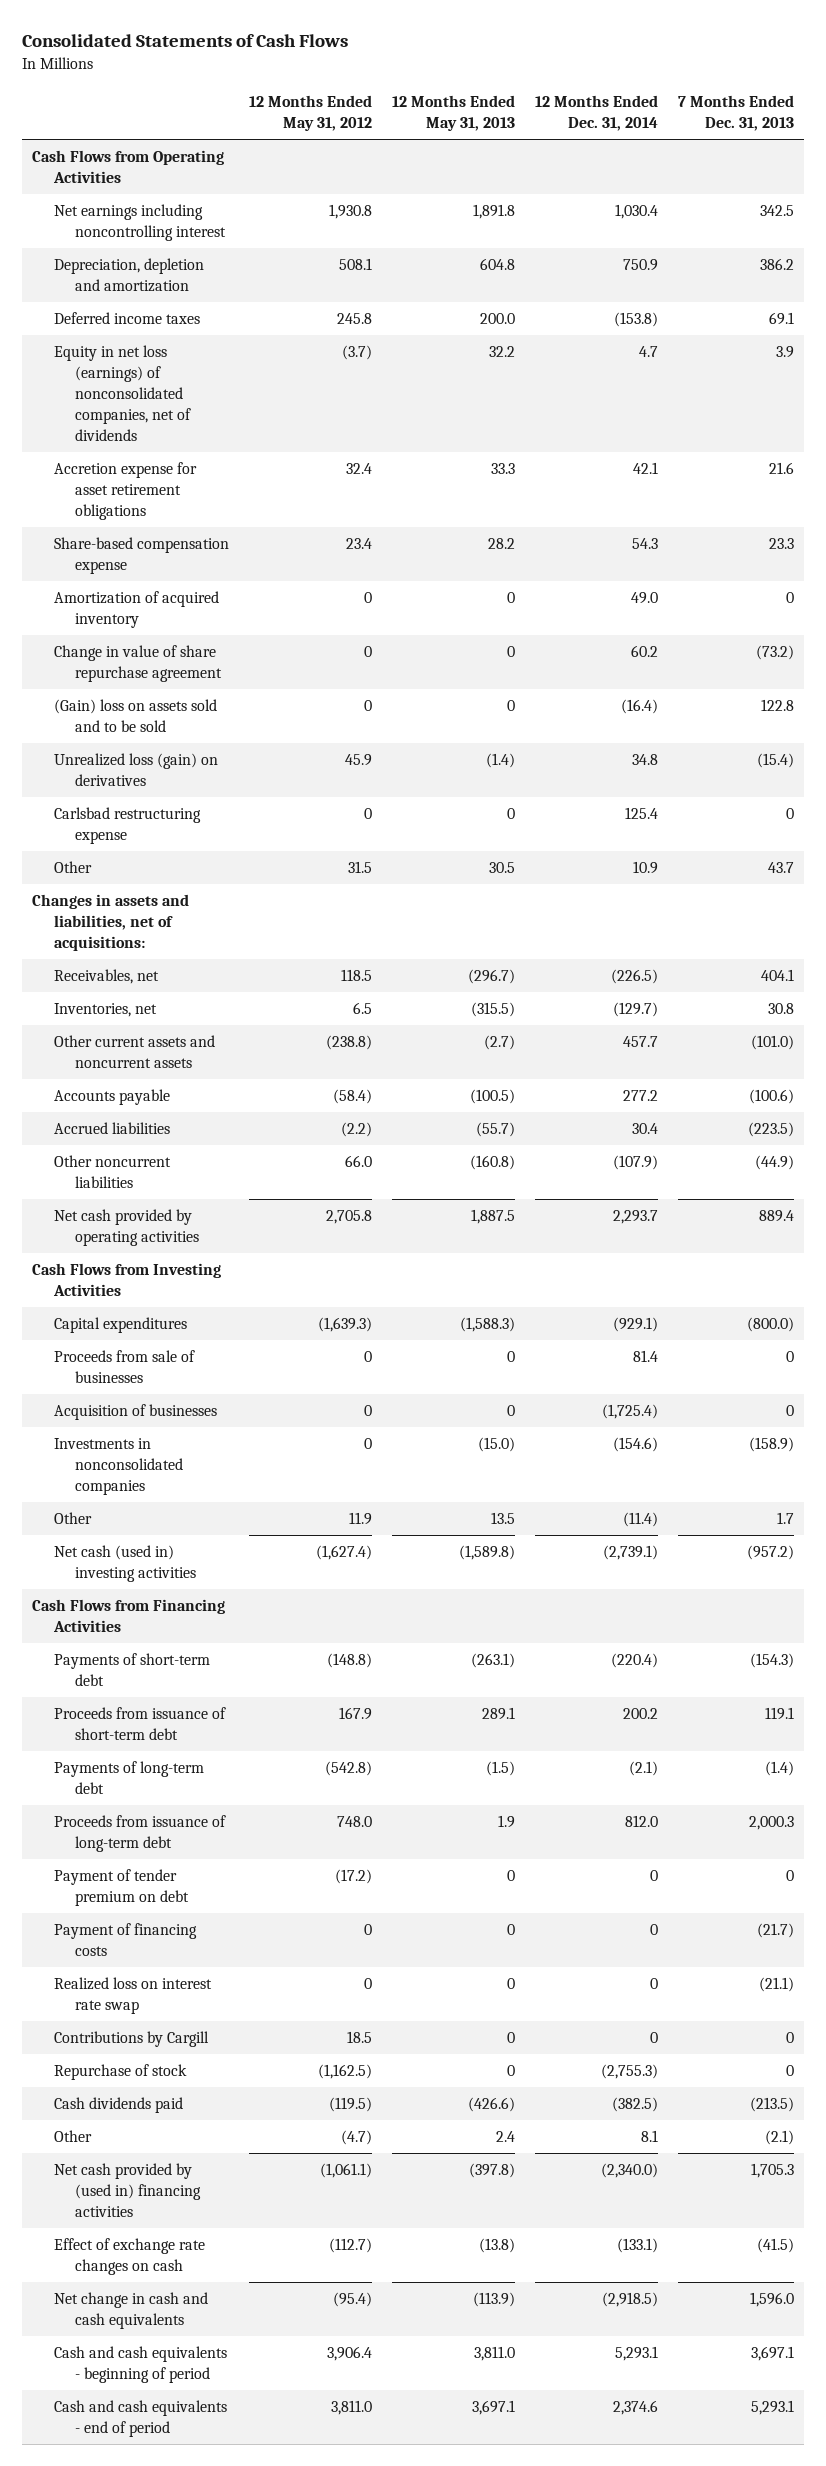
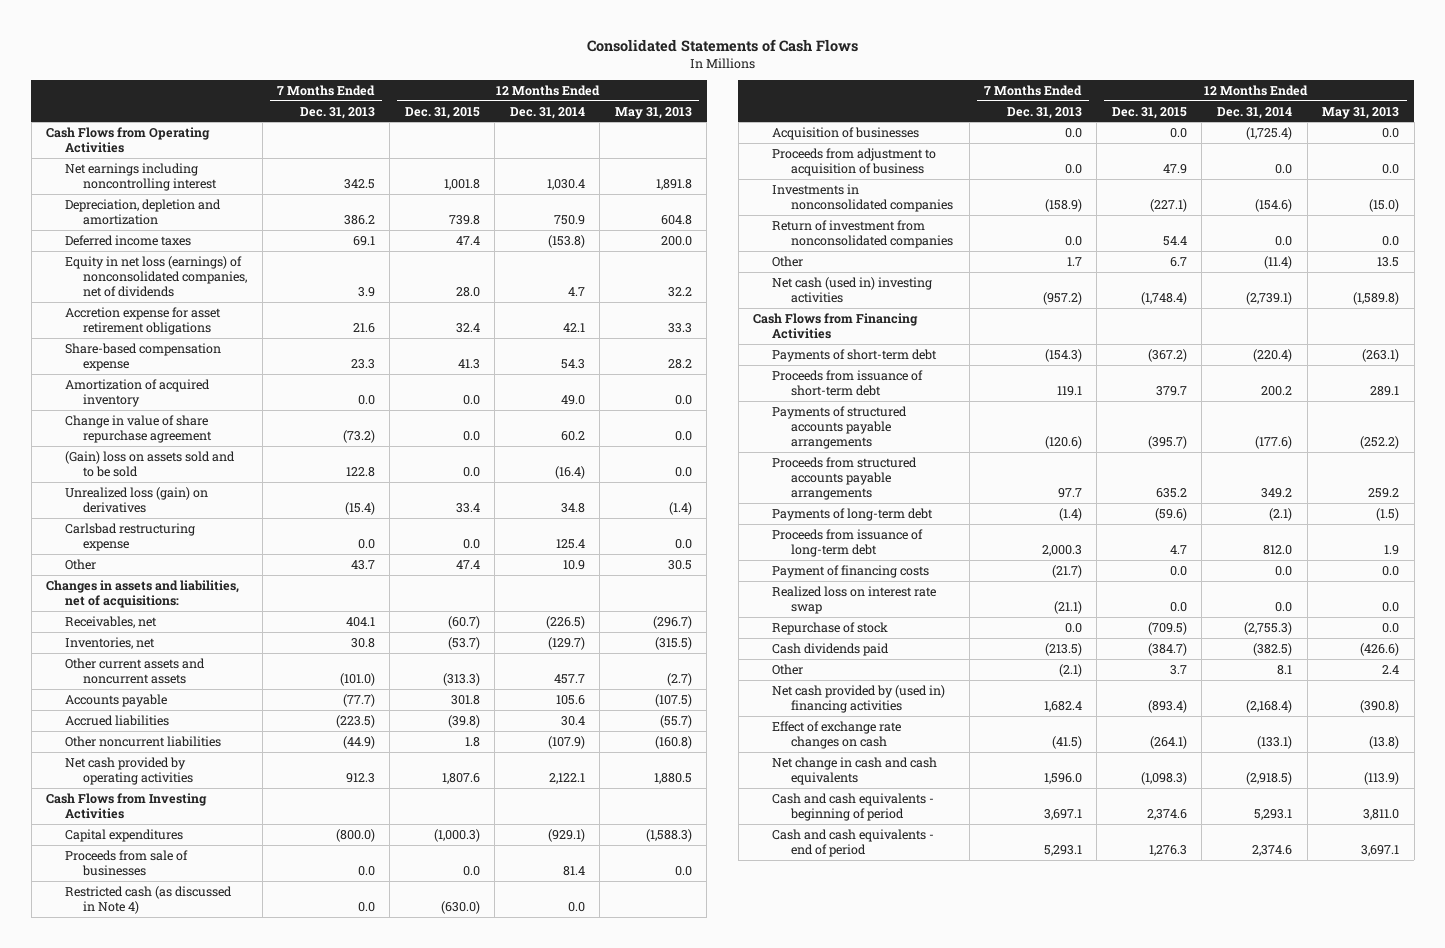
- | 12 Months Ended May 31, 2012 | 12 Months Ended May 31, 2013 | 12 Months Ended Dec. 31, 2014 | 7 Months Ended Dec. 31, 2013
+ | 7 Months Ended Dec. 31, 2013 | 12 Months Ended Dec. 31, 2015 | 12 Months Ended Dec. 31, 2014 | 12 Months Ended May 31, 2013
- Amortization of acquired inventory | 0 | 0 | 49.0 | 0
- Change in value of share repurchase agreement | 0 | 0 | 60.2 | (73.2)
- (Gain) loss on assets sold and to be sold | 0 | 0 | (16.4) | 122.8
+ Amortization of acquired inventory | 0.0 | 0.0 | 49.0 | 0.0
+ Change in value of share repurchase agreement | (73.2) | 0.0 | 60.2 | 0.0
+ (Gain) loss on assets sold and to be sold | 122.8 | 0.0 | (16.4) | 0.0
- Carlsbad restructuring expense | 0 | 0 | 125.4 | 0
+ Carlsbad restructuring expense | 0.0 | 0.0 | 125.4 | 0.0
- Accounts payable | (58.4) | (100.5) | 277.2 | (100.6)
+ Accounts payable | (77.7) | 301.8 | 105.6 | (107.5)
- Net cash provided by operating activities | 2,705.8 | 1,887.5 | 2,293.7 | 889.4
+ Net cash provided by operating activities | 912.3 | 1,807.6 | 2,122.1 | 1,880.5
- Proceeds from sale of businesses | 0 | 0 | 81.4 | 0
- Acquisition of businesses | 0 | 0 | (1,725.4) | 0
+ Proceeds from sale of businesses | 0.0 | 0.0 | 81.4 | 0.0
+ Restricted cash (as discussed in Note 4) | 0.0 | (630.0) | 0.0 |
+ Acquisition of businesses | 0.0 | 0.0 | (1,725.4) | 0.0
+ Proceeds from adjustment to acquisition of business | 0.0 | 47.9 | 0.0 | 0.0
+ Return of investment from nonconsolidated companies | 0.0 | 54.4 | 0.0 | 0.0
+ Payments of structured accounts payable arrangements | (120.6) | (395.7) | (177.6) | (252.2)
+ Proceeds from structured accounts payable arrangements | 97.7 | 635.2 | 349.2 | 259.2
- Payment of tender premium on debt | (17.2) | 0 | 0 | 0
- Payment of financing costs | 0 | 0 | 0 | (21.7)
- Realized loss on interest rate swap | 0 | 0 | 0 | (21.1)
- Contributions by Cargill | 18.5 | 0 | 0 | 0
- Repurchase of stock | (1,162.5) | 0 | (2,755.3) | 0
+ Payment of financing costs | (21.7) | 0.0 | 0.0 | 0.0
+ Realized loss on interest rate swap | (21.1) | 0.0 | 0.0 | 0.0
+ Repurchase of stock | 0.0 | (709.5) | (2,755.3) | 0.0
- Net cash provided by (used in) financing activities | (1,061.1) | (397.8) | (2,340.0) | 1,705.3
+ Net cash provided by (used in) financing activities | 1,682.4 | (893.4) | (2,168.4) | (390.8)

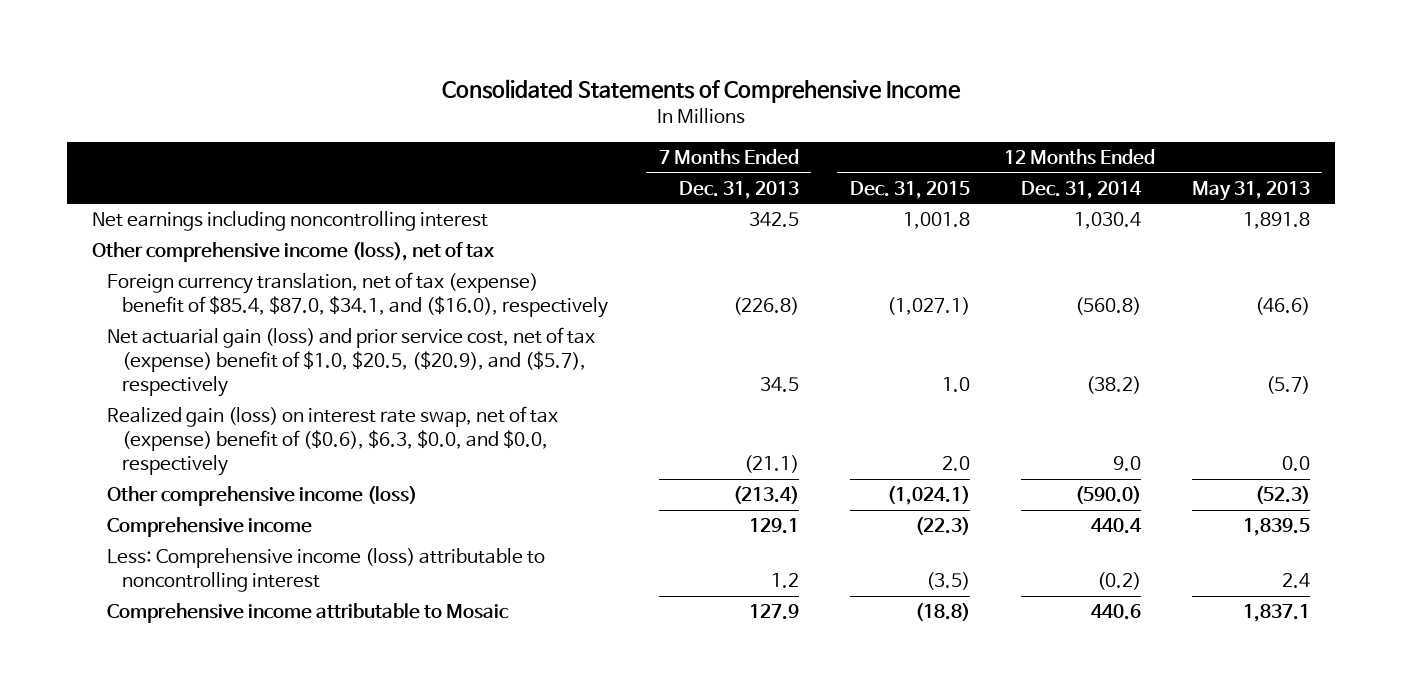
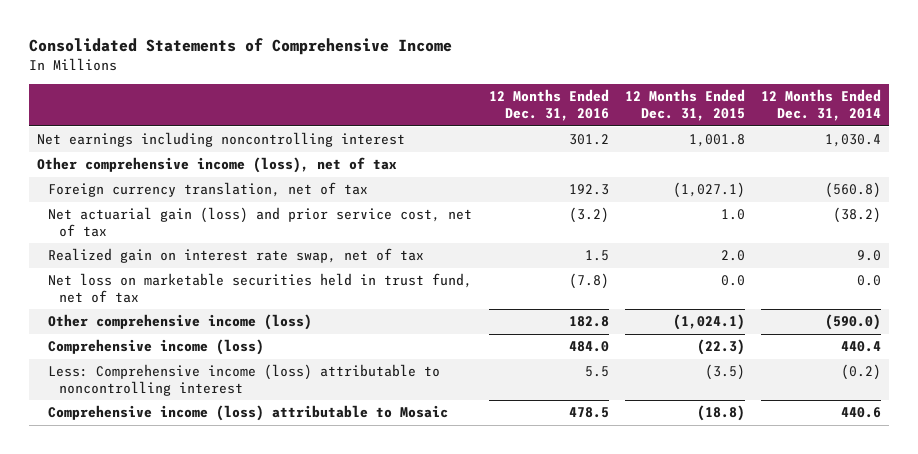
- | 7 Months Ended Dec. 31, 2013 | 12 Months Ended Dec. 31, 2015 | 12 Months Ended Dec. 31, 2014 | 12 Months Ended May 31, 2013
+ | 12 Months Ended Dec. 31, 2016 | 12 Months Ended Dec. 31, 2015 | 12 Months Ended Dec. 31, 2014
- Foreign currency translation, net of tax (expense) benefit of $85.4, $87.0, $34.1, and ($16.0), respectively | (226.8) | (1,027.1) | (560.8) | (46.6)
- Net actuarial gain (loss) and prior service cost, net of tax (expense) benefit of $1.0, $20.5, ($20.9), and ($5.7), respectively | 34.5 | 1.0 | (38.2) | (5.7)
- Realized gain (loss) on interest rate swap, net of tax (expense) benefit of ($0.6), $6.3, $0.0, and $0.0, respectively | (21.1) | 2.0 | 9.0 | 0.0
+ Foreign currency translation, net of tax | 192.3 | (1,027.1) | (560.8)
+ Net actuarial gain (loss) and prior service cost, net of tax | (3.2) | 1.0 | (38.2)
+ Realized gain on interest rate swap, net of tax | 1.5 | 2.0 | 9.0
+ Net loss on marketable securities held in trust fund, net of tax | (7.8) | 0.0 | 0.0
- Comprehensive income | 129.1 | (22.3) | 440.4 | 1,839.5
+ Comprehensive income (loss) | 484.0 | (22.3) | 440.4
- Comprehensive income attributable to Mosaic | 127.9 | (18.8) | 440.6 | 1,837.1
+ Comprehensive income (loss) attributable to Mosaic | 478.5 | (18.8) | 440.6

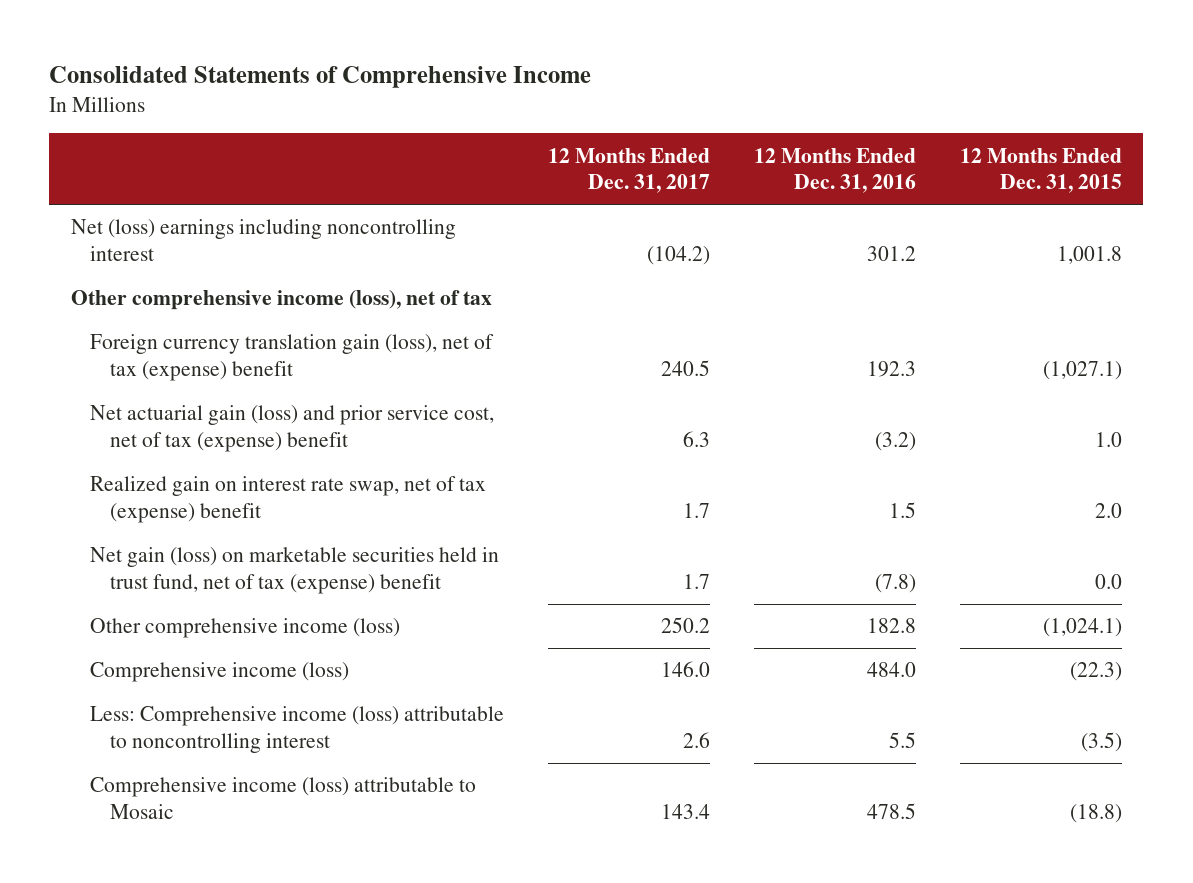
- | 12 Months Ended Dec. 31, 2016 | 12 Months Ended Dec. 31, 2015 | 12 Months Ended Dec. 31, 2014
+ | 12 Months Ended Dec. 31, 2017 | 12 Months Ended Dec. 31, 2016 | 12 Months Ended Dec. 31, 2015
- Net earnings including noncontrolling interest | 301.2 | 1,001.8 | 1,030.4
+ Net (loss) earnings including noncontrolling interest | (104.2) | 301.2 | 1,001.8
- Foreign currency translation, net of tax | 192.3 | (1,027.1) | (560.8)
- Net actuarial gain (loss) and prior service cost, net of tax | (3.2) | 1.0 | (38.2)
- Realized gain on interest rate swap, net of tax | 1.5 | 2.0 | 9.0
- Net loss on marketable securities held in trust fund, net of tax | (7.8) | 0.0 | 0.0
+ Foreign currency translation gain (loss), net of tax (expense) benefit | 240.5 | 192.3 | (1,027.1)
+ Net actuarial gain (loss) and prior service cost, net of tax (expense) benefit | 6.3 | (3.2) | 1.0
+ Realized gain on interest rate swap, net of tax (expense) benefit | 1.7 | 1.5 | 2.0
+ Net gain (loss) on marketable securities held in trust fund, net of tax (expense) benefit | 1.7 | (7.8) | 0.0

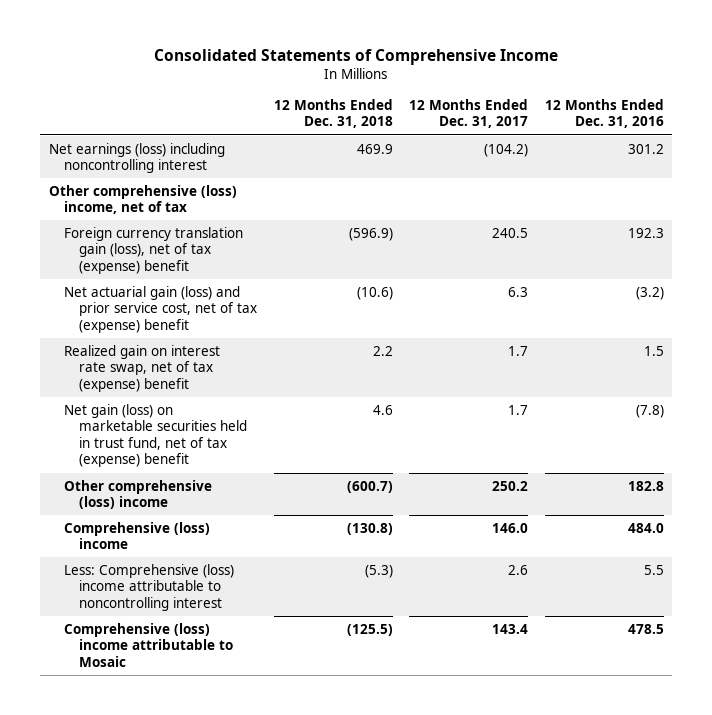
- | 12 Months Ended Dec. 31, 2017 | 12 Months Ended Dec. 31, 2016 | 12 Months Ended Dec. 31, 2015
+ | 12 Months Ended Dec. 31, 2018 | 12 Months Ended Dec. 31, 2017 | 12 Months Ended Dec. 31, 2016
- Net (loss) earnings including noncontrolling interest | (104.2) | 301.2 | 1,001.8
- Other comprehensive income (loss), net of tax
+ Net earnings (loss) including noncontrolling interest | 469.9 | (104.2) | 301.2
+ Other comprehensive (loss) income, net of tax
- Other comprehensive income (loss) | 250.2 | 182.8 | (1,024.1)
- Comprehensive income (loss) | 146.0 | 484.0 | (22.3)
- Less: Comprehensive income (loss) attributable to noncontrolling interest | 2.6 | 5.5 | (3.5)
- Comprehensive income (loss) attributable to Mosaic | 143.4 | 478.5 | (18.8)
+ Other comprehensive (loss) income | (600.7) | 250.2 | 182.8
+ Comprehensive (loss) income | (130.8) | 146.0 | 484.0
+ Less: Comprehensive (loss) income attributable to noncontrolling interest | (5.3) | 2.6 | 5.5
+ Comprehensive (loss) income attributable to Mosaic | (125.5) | 143.4 | 478.5

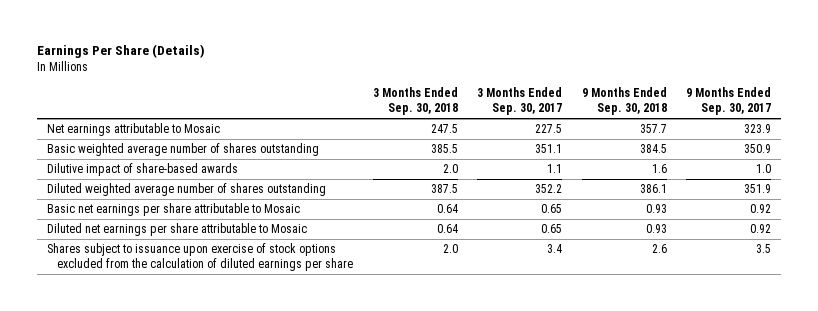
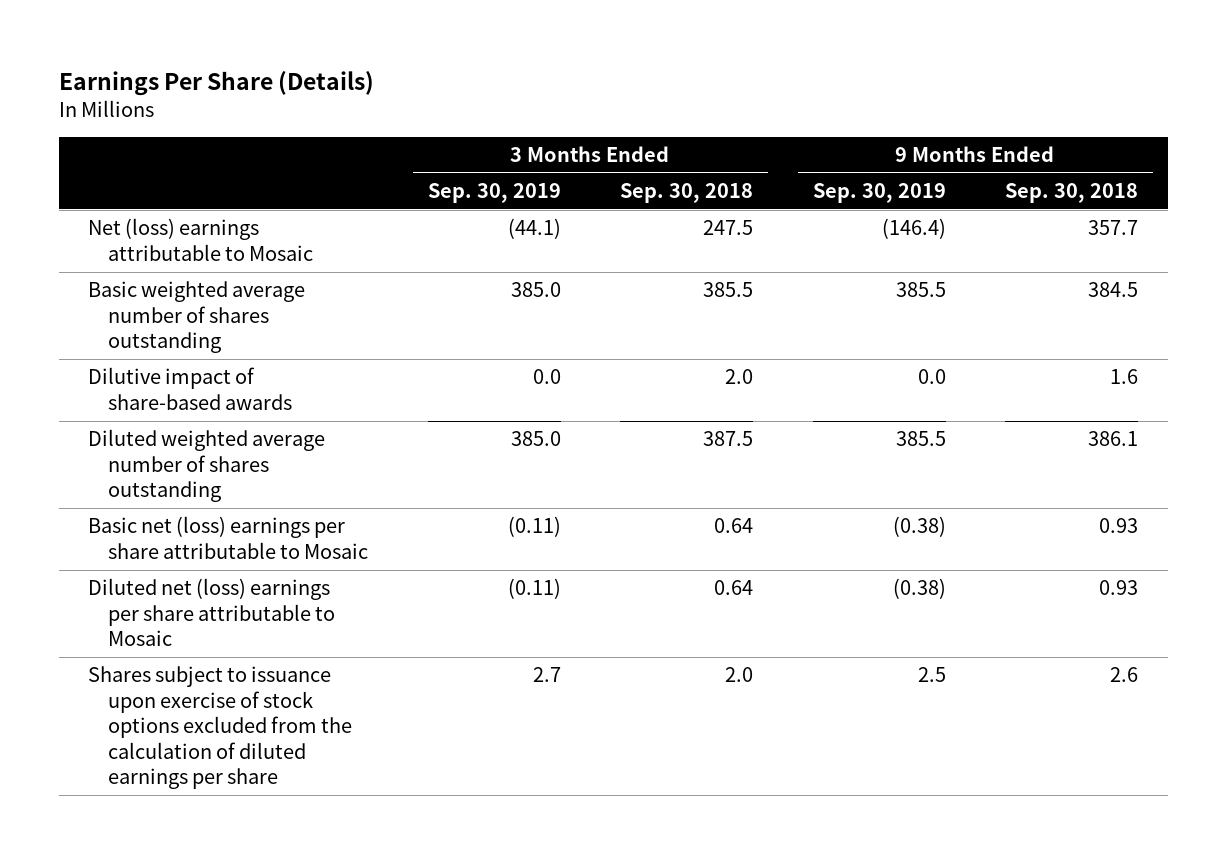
- | 3 Months Ended Sep. 30, 2018 | 3 Months Ended Sep. 30, 2017 | 9 Months Ended Sep. 30, 2018 | 9 Months Ended Sep. 30, 2017
+ | 3 Months Ended Sep. 30, 2019 | 3 Months Ended Sep. 30, 2018 | 9 Months Ended Sep. 30, 2019 | 9 Months Ended Sep. 30, 2018
- Net earnings attributable to Mosaic | 247.5 | 227.5 | 357.7 | 323.9
+ Net (loss) earnings attributable to Mosaic | (44.1) | 247.5 | (146.4) | 357.7
- Basic net earnings per share attributable to Mosaic | 0.64 | 0.65 | 0.93 | 0.92
- Diluted net earnings per share attributable to Mosaic | 0.64 | 0.65 | 0.93 | 0.92
+ Basic net (loss) earnings per share attributable to Mosaic | (0.11) | 0.64 | (0.38) | 0.93
+ Diluted net (loss) earnings per share attributable to Mosaic | (0.11) | 0.64 | (0.38) | 0.93

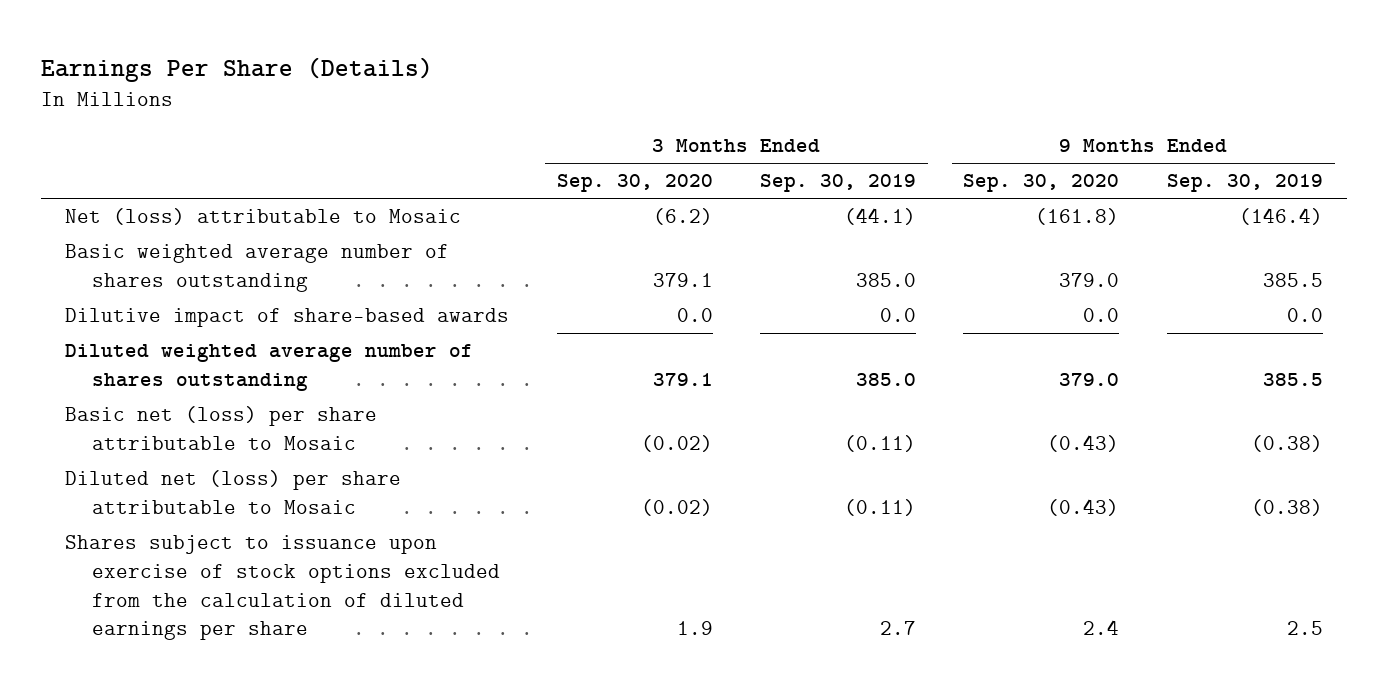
- | 3 Months Ended Sep. 30, 2019 | 3 Months Ended Sep. 30, 2018 | 9 Months Ended Sep. 30, 2019 | 9 Months Ended Sep. 30, 2018
+ | 3 Months Ended Sep. 30, 2020 | 3 Months Ended Sep. 30, 2019 | 9 Months Ended Sep. 30, 2020 | 9 Months Ended Sep. 30, 2019
- Net (loss) earnings attributable to Mosaic | (44.1) | 247.5 | (146.4) | 357.7
+ Net (loss) attributable to Mosaic | (6.2) | (44.1) | (161.8) | (146.4)
- Basic net (loss) earnings per share attributable to Mosaic | (0.11) | 0.64 | (0.38) | 0.93
- Diluted net (loss) earnings per share attributable to Mosaic | (0.11) | 0.64 | (0.38) | 0.93
+ Basic net (loss) per share attributable to Mosaic | (0.02) | (0.11) | (0.43) | (0.38)
+ Diluted net (loss) per share attributable to Mosaic | (0.02) | (0.11) | (0.43) | (0.38)

